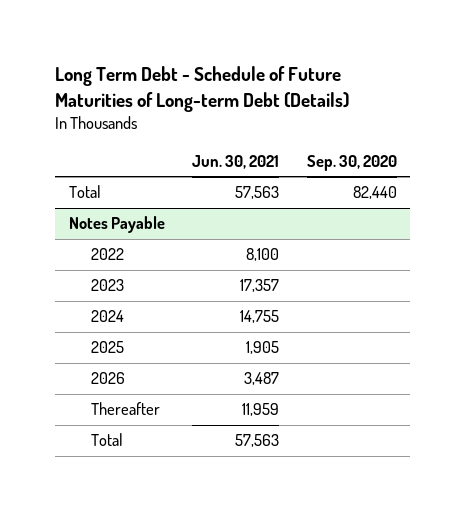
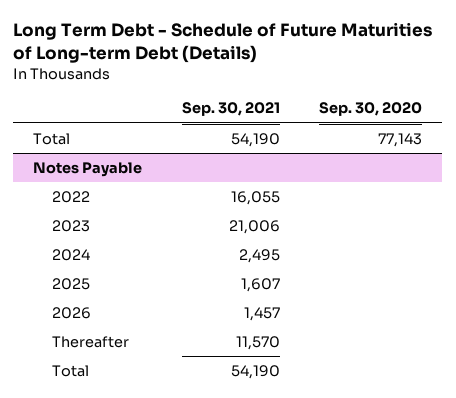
- | Jun. 30, 2021 | Sep. 30, 2020
+ | Sep. 30, 2021 | Sep. 30, 2020
- Total | 57,563 | 82,440
+ Total | 54,190 | 77,143

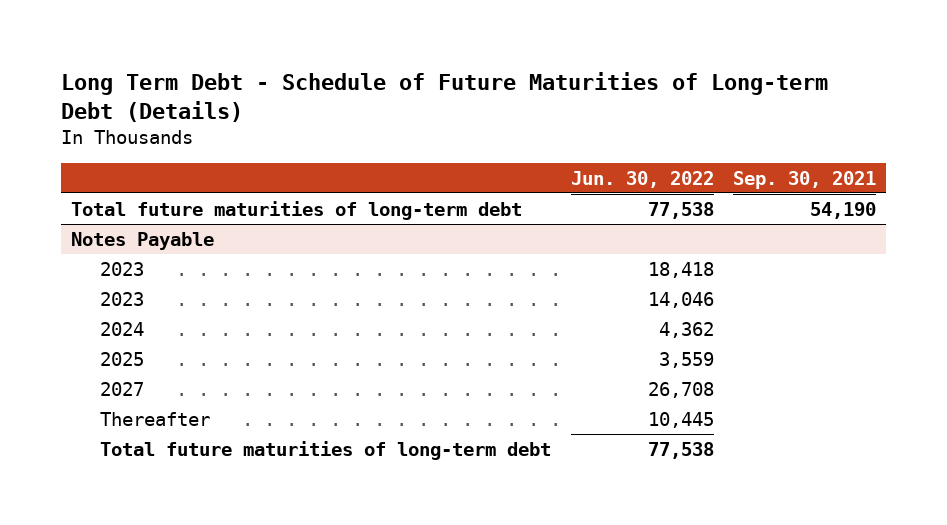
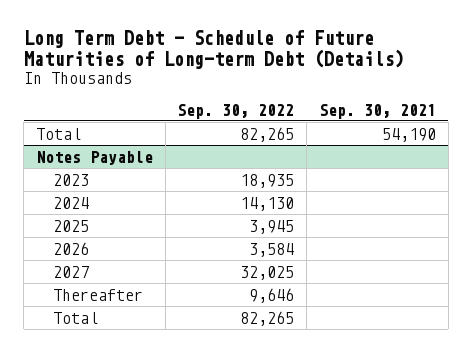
- | Jun. 30, 2022 | Sep. 30, 2021
+ | Sep. 30, 2022 | Sep. 30, 2021
- Total future maturities of long-term debt | 77,538 | 54,190
+ Total | 82,265 | 54,190
@ Notes Payable
- 2023 | 14,046 |
+ 2026 | 3,584 |
- Total future maturities of long-term debt | 77,538 |
+ Total | 82,265 |

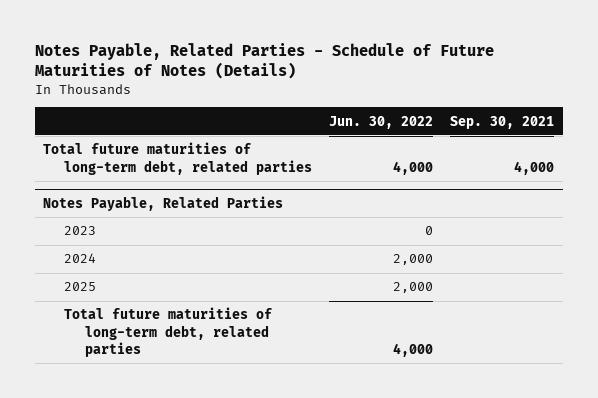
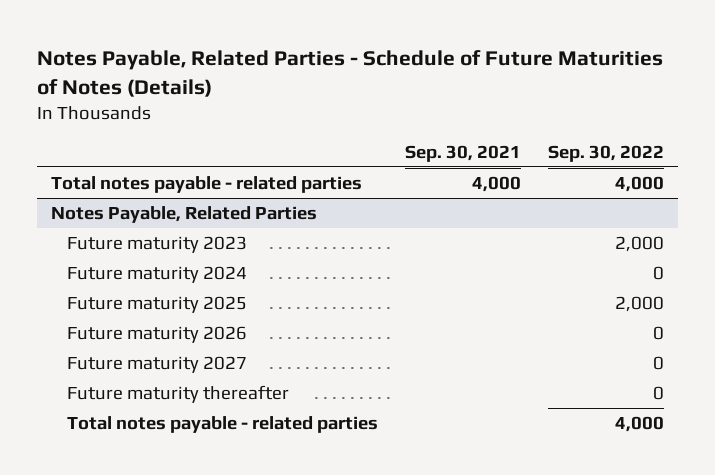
- | Jun. 30, 2022 | Sep. 30, 2021
+ | Sep. 30, 2021 | Sep. 30, 2022
- Total future maturities of long-term debt, related parties | 4,000 | 4,000
+ Total notes payable - related parties | 4,000 | 4,000
@ Notes Payable, Related Parties
- 2023 | 0 |
- 2024 | 2,000 |
- 2025 | 2,000 |
- Total future maturities of long-term debt, related parties | 4,000 |
+ Future maturity 2023 | | 2,000
+ Future maturity 2024 | | 0
+ Future maturity 2025 | | 2,000
+ Future maturity 2026 | | 0
+ Future maturity 2027 | | 0
+ Future maturity thereafter | | 0
+ Total notes payable - related parties | | 4,000

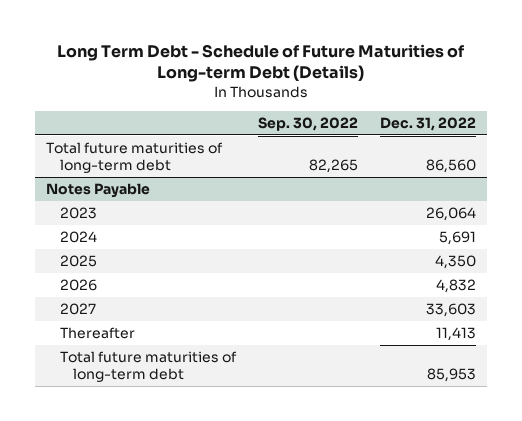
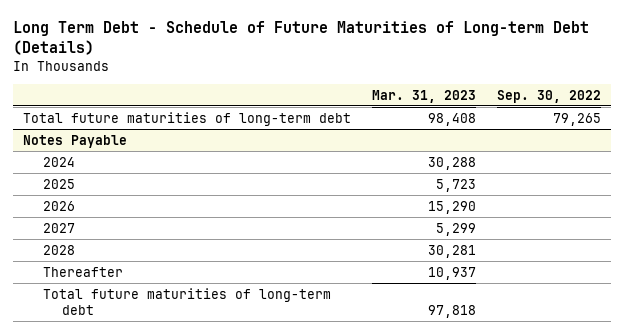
- | Sep. 30, 2022 | Dec. 31, 2022
+ | Mar. 31, 2023 | Sep. 30, 2022
- Total future maturities of long-term debt | 82,265 | 86,560
+ Total future maturities of long-term debt | 98,408 | 79,265
@ Notes Payable
- 2023 | | 26,064
+ 2028 | 30,281 |

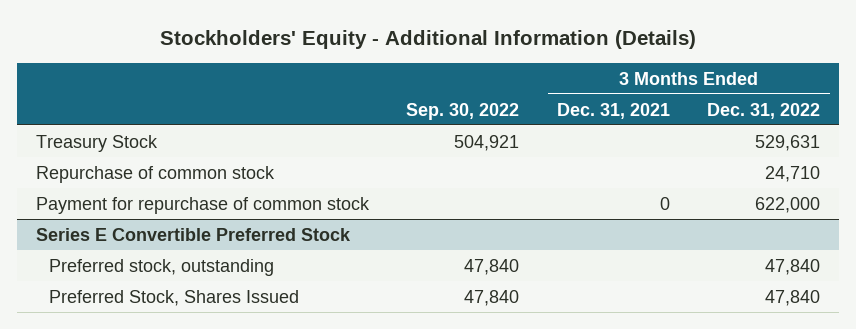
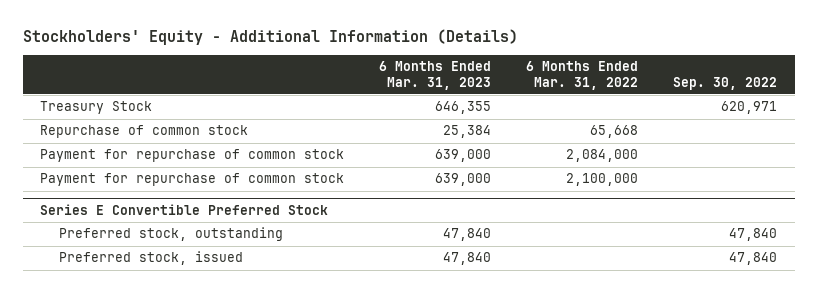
- | Sep. 30, 2022 | 3 Months Ended Dec. 31, 2021 | 3 Months Ended Dec. 31, 2022
+ | 6 Months Ended Mar. 31, 2023 | 6 Months Ended Mar. 31, 2022 | Sep. 30, 2022
- Treasury Stock | 504,921 | | 529,631
+ Treasury Stock | 646,355 | | 620,971
+ Payment for repurchase of common stock | 639,000 | 2,100,000 |
@ Series E Convertible Preferred Stock
- Preferred Stock, Shares Issued | 47,840 | | 47,840
+ Preferred stock, issued | 47,840 | | 47,840

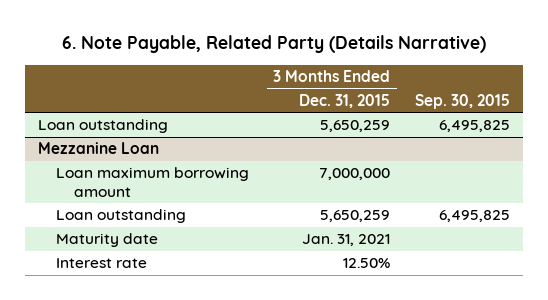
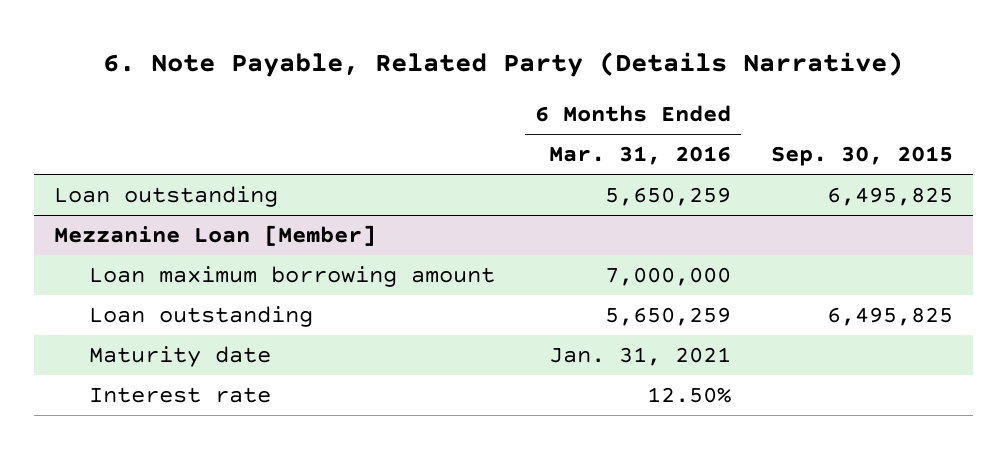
- | 3 Months Ended Dec. 31, 2015 | Sep. 30, 2015
+ | 6 Months Ended Mar. 31, 2016 | Sep. 30, 2015
- Mezzanine Loan
+ Mezzanine Loan [Member]

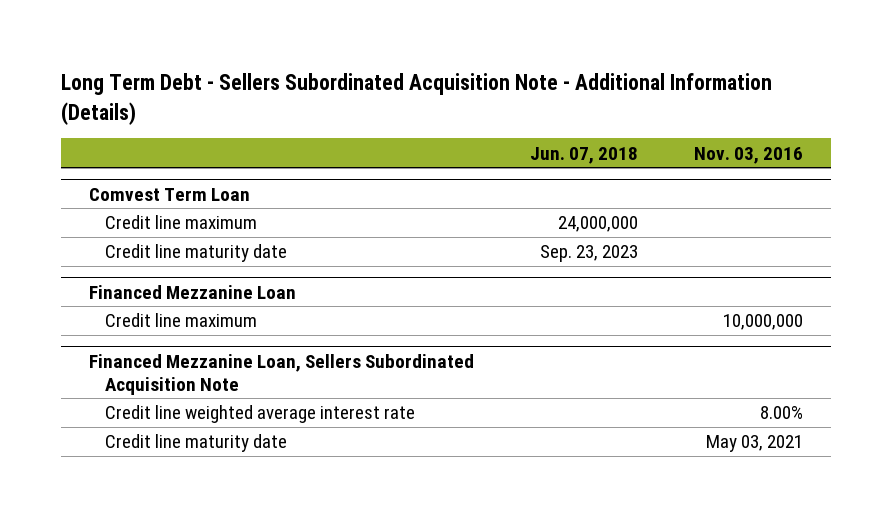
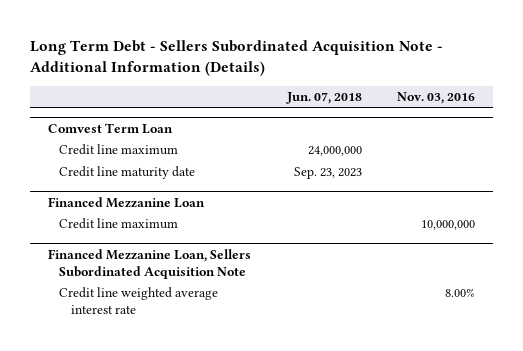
@ Financed Mezzanine Loan, Sellers Subordinated Acquisition Note
- Credit line maturity date | | May 03, 2021

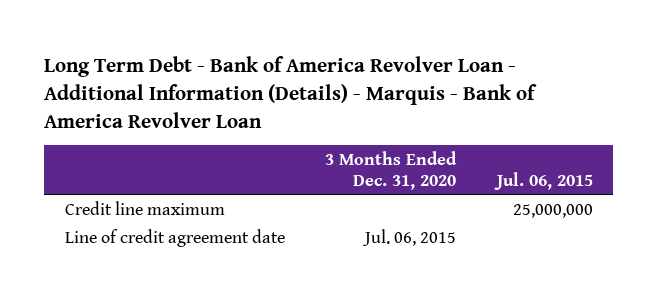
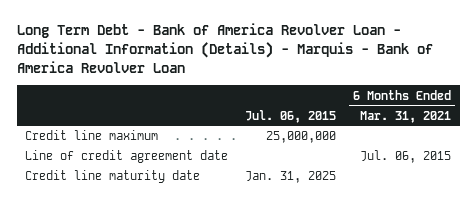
- | 3 Months Ended Dec. 31, 2020 | Jul. 06, 2015
+ | Jul. 06, 2015 | 6 Months Ended Mar. 31, 2021
+ Credit line maturity date | Jan. 31, 2025 |

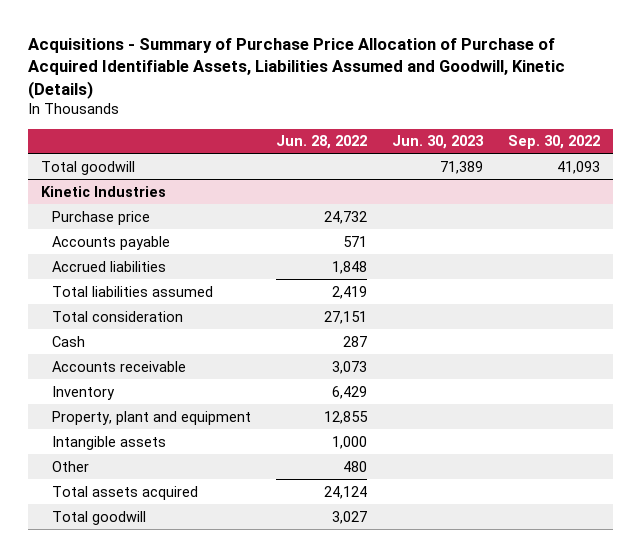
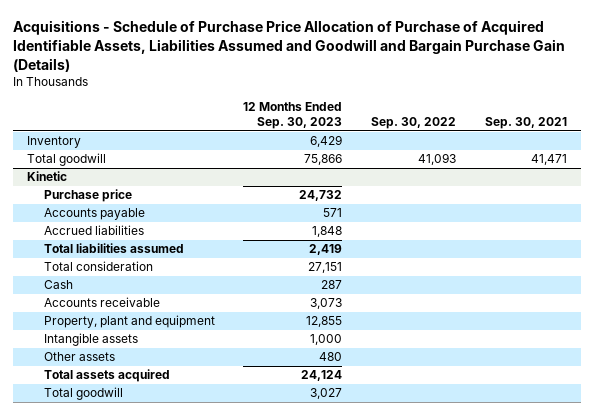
- Acquisitions - Summary of Purchase Price Allocation of Purchase of Acquired Identifiable Assets, Liabilities Assumed and Goodwill, Kinetic (Details)
+ Acquisitions - Schedule of Purchase Price Allocation of Purchase of Acquired Identifiable Assets, Liabilities Assumed and Goodwill and Bargain Purchase Gain (Details)
- | Jun. 28, 2022 | Jun. 30, 2023 | Sep. 30, 2022
+ | 12 Months Ended Sep. 30, 2023 | Sep. 30, 2022 | Sep. 30, 2021
+ Inventory | 6,429 | |
- Kinetic Industries
+ Kinetic
- Inventory | 6,429 | |
- Other | 480 | |
+ Other assets | 480 | |

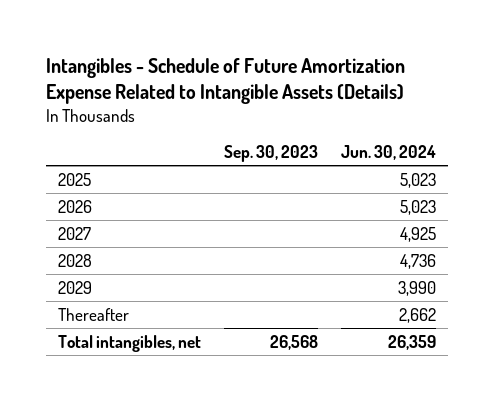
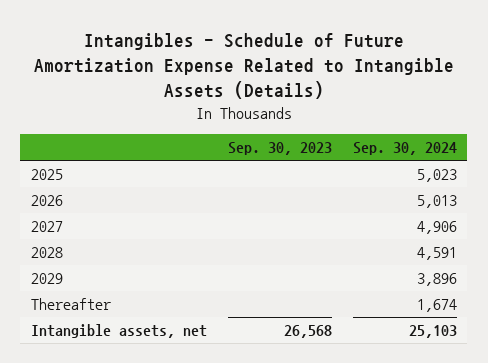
- | Sep. 30, 2023 | Jun. 30, 2024
+ | Sep. 30, 2023 | Sep. 30, 2024
- Total intangibles, net | 26,568 | 26,359
+ Intangible assets, net | 26,568 | 25,103

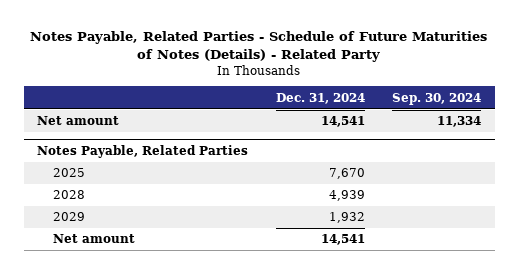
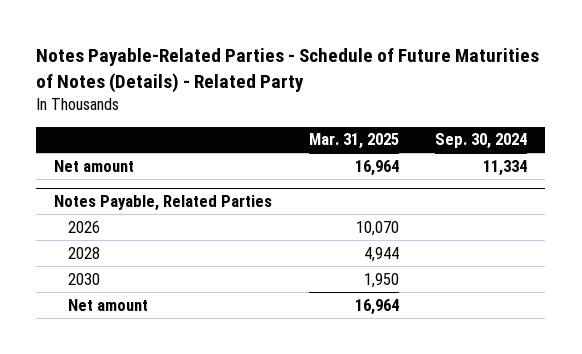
- Notes Payable, Related Parties - Schedule of Future Maturities of Notes (Details) - Related Party
+ Notes Payable-Related Parties - Schedule of Future Maturities of Notes (Details) - Related Party
- | Dec. 31, 2024 | Sep. 30, 2024
+ | Mar. 31, 2025 | Sep. 30, 2024
@ Notes Payable, Related Parties
- 2025 | 7,670 |
+ 2026 | 10,070 |
- 2029 | 1,932 |
+ 2030 | 1,950 |

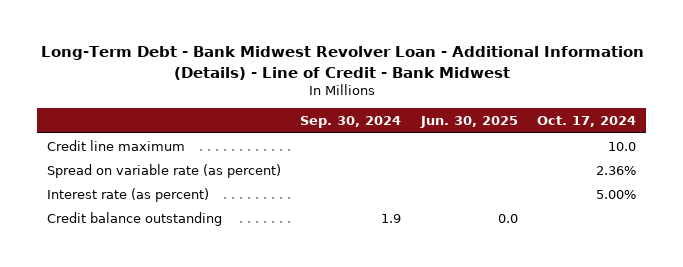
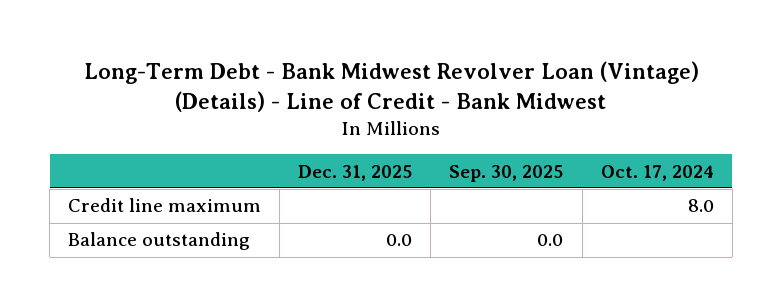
- Long-Term Debt - Bank Midwest Revolver Loan - Additional Information (Details) - Line of Credit - Bank Midwest
+ Long-Term Debt - Bank Midwest Revolver Loan (Vintage) (Details) - Line of Credit - Bank Midwest
- | Sep. 30, 2024 | Jun. 30, 2025 | Oct. 17, 2024
+ | Dec. 31, 2025 | Sep. 30, 2025 | Oct. 17, 2024
- Credit line maximum | | | 10.0
- Spread on variable rate (as percent) | | | 2.36%
- Interest rate (as percent) | | | 5.00%
- Credit balance outstanding | 1.9 | 0.0 |
+ Credit line maximum | | | 8.0
+ Balance outstanding | 0.0 | 0.0 |

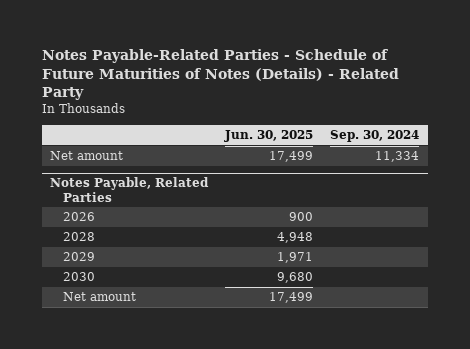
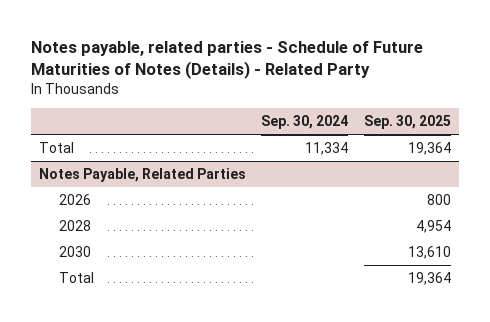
- Notes Payable-Related Parties - Schedule of Future Maturities of Notes (Details) - Related Party
+ Notes payable, related parties - Schedule of Future Maturities of Notes (Details) - Related Party
- | Jun. 30, 2025 | Sep. 30, 2024
+ | Sep. 30, 2024 | Sep. 30, 2025
- Net amount | 17,499 | 11,334
+ Total | 11,334 | 19,364
@ Notes Payable, Related Parties
- 2029 | 1,971 |
- Net amount | 17,499 |
+ Total | | 19,364

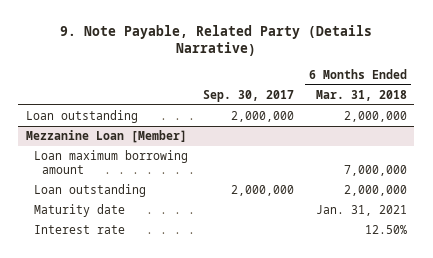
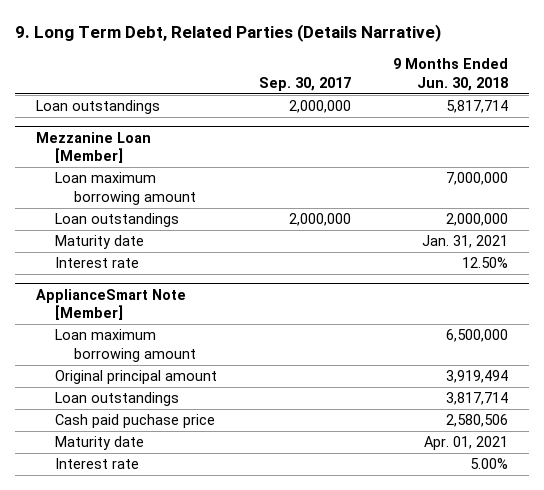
- 9. Note Payable, Related Party (Details Narrative)
+ 9. Long Term Debt, Related Parties (Details Narrative)
- | Sep. 30, 2017 | 6 Months Ended Mar. 31, 2018
+ | Sep. 30, 2017 | 9 Months Ended Jun. 30, 2018
- Loan outstanding | 2,000,000 | 2,000,000
+ Loan outstandings | 2,000,000 | 5,817,714
@ Mezzanine Loan [Member]
- Loan outstanding | 2,000,000 | 2,000,000
+ Loan outstandings | 2,000,000 | 2,000,000
+ ApplianceSmart Note [Member]
+ Loan maximum borrowing amount | | 6,500,000
+ Original principal amount | | 3,919,494
+ Loan outstandings | | 3,817,714
+ Cash paid puchase price | | 2,580,506
+ Maturity date | | Apr. 01, 2021
+ Interest rate | | 5.00%

